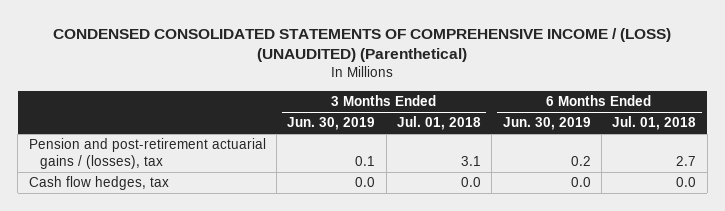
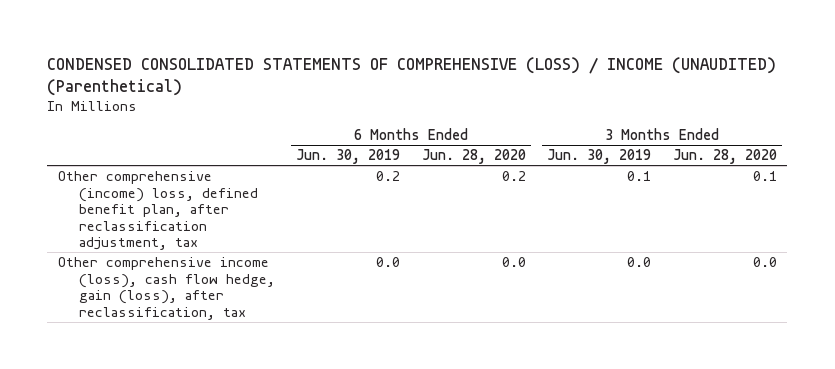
- CONDENSED CONSOLIDATED STATEMENTS OF COMPREHENSIVE INCOME / (LOSS) (UNAUDITED) (Parenthetical)
+ CONDENSED CONSOLIDATED STATEMENTS OF COMPREHENSIVE (LOSS) / INCOME (UNAUDITED) (Parenthetical)
- | 3 Months Ended Jun. 30, 2019 | 3 Months Ended Jul. 01, 2018 | 6 Months Ended Jun. 30, 2019 | 6 Months Ended Jul. 01, 2018
+ | 6 Months Ended Jun. 30, 2019 | 6 Months Ended Jun. 28, 2020 | 3 Months Ended Jun. 30, 2019 | 3 Months Ended Jun. 28, 2020
- Pension and post-retirement actuarial gains / (losses), tax | 0.1 | 3.1 | 0.2 | 2.7
- Cash flow hedges, tax | 0.0 | 0.0 | 0.0 | 0.0
+ Other comprehensive (income) loss, defined benefit plan, after reclassification adjustment, tax | 0.2 | 0.2 | 0.1 | 0.1
+ Other comprehensive income (loss), cash flow hedge, gain (loss), after reclassification, tax | 0.0 | 0.0 | 0.0 | 0.0

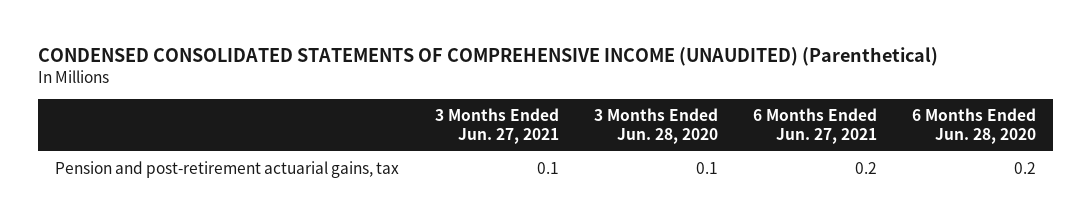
- CONDENSED CONSOLIDATED STATEMENTS OF COMPREHENSIVE (LOSS) / INCOME (UNAUDITED) (Parenthetical)
+ CONDENSED CONSOLIDATED STATEMENTS OF COMPREHENSIVE INCOME (UNAUDITED) (Parenthetical)
- | 6 Months Ended Jun. 30, 2019 | 6 Months Ended Jun. 28, 2020 | 3 Months Ended Jun. 30, 2019 | 3 Months Ended Jun. 28, 2020
+ | 3 Months Ended Jun. 27, 2021 | 3 Months Ended Jun. 28, 2020 | 6 Months Ended Jun. 27, 2021 | 6 Months Ended Jun. 28, 2020
- Other comprehensive (income) loss, defined benefit plan, after reclassification adjustment, tax | 0.2 | 0.2 | 0.1 | 0.1
- Other comprehensive income (loss), cash flow hedge, gain (loss), after reclassification, tax | 0.0 | 0.0 | 0.0 | 0.0
+ Pension and post-retirement actuarial gains, tax | 0.1 | 0.1 | 0.2 | 0.2

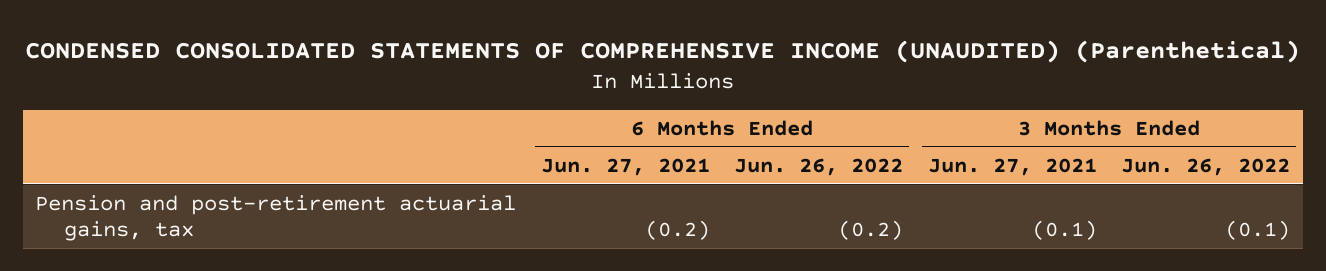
- | 3 Months Ended Jun. 27, 2021 | 3 Months Ended Jun. 28, 2020 | 6 Months Ended Jun. 27, 2021 | 6 Months Ended Jun. 28, 2020
+ | 6 Months Ended Jun. 27, 2021 | 6 Months Ended Jun. 26, 2022 | 3 Months Ended Jun. 27, 2021 | 3 Months Ended Jun. 26, 2022
- Pension and post-retirement actuarial gains, tax | 0.1 | 0.1 | 0.2 | 0.2
+ Pension and post-retirement actuarial gains, tax | (0.2) | (0.2) | (0.1) | (0.1)

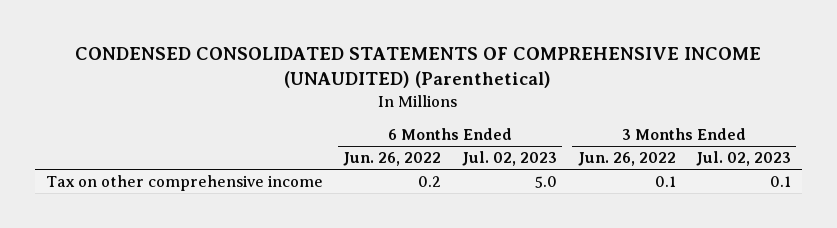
- | 6 Months Ended Jun. 27, 2021 | 6 Months Ended Jun. 26, 2022 | 3 Months Ended Jun. 27, 2021 | 3 Months Ended Jun. 26, 2022
+ | 6 Months Ended Jun. 26, 2022 | 6 Months Ended Jul. 02, 2023 | 3 Months Ended Jun. 26, 2022 | 3 Months Ended Jul. 02, 2023
- Pension and post-retirement actuarial gains, tax | (0.2) | (0.2) | (0.1) | (0.1)
+ Tax on other comprehensive income | 0.2 | 5.0 | 0.1 | 0.1

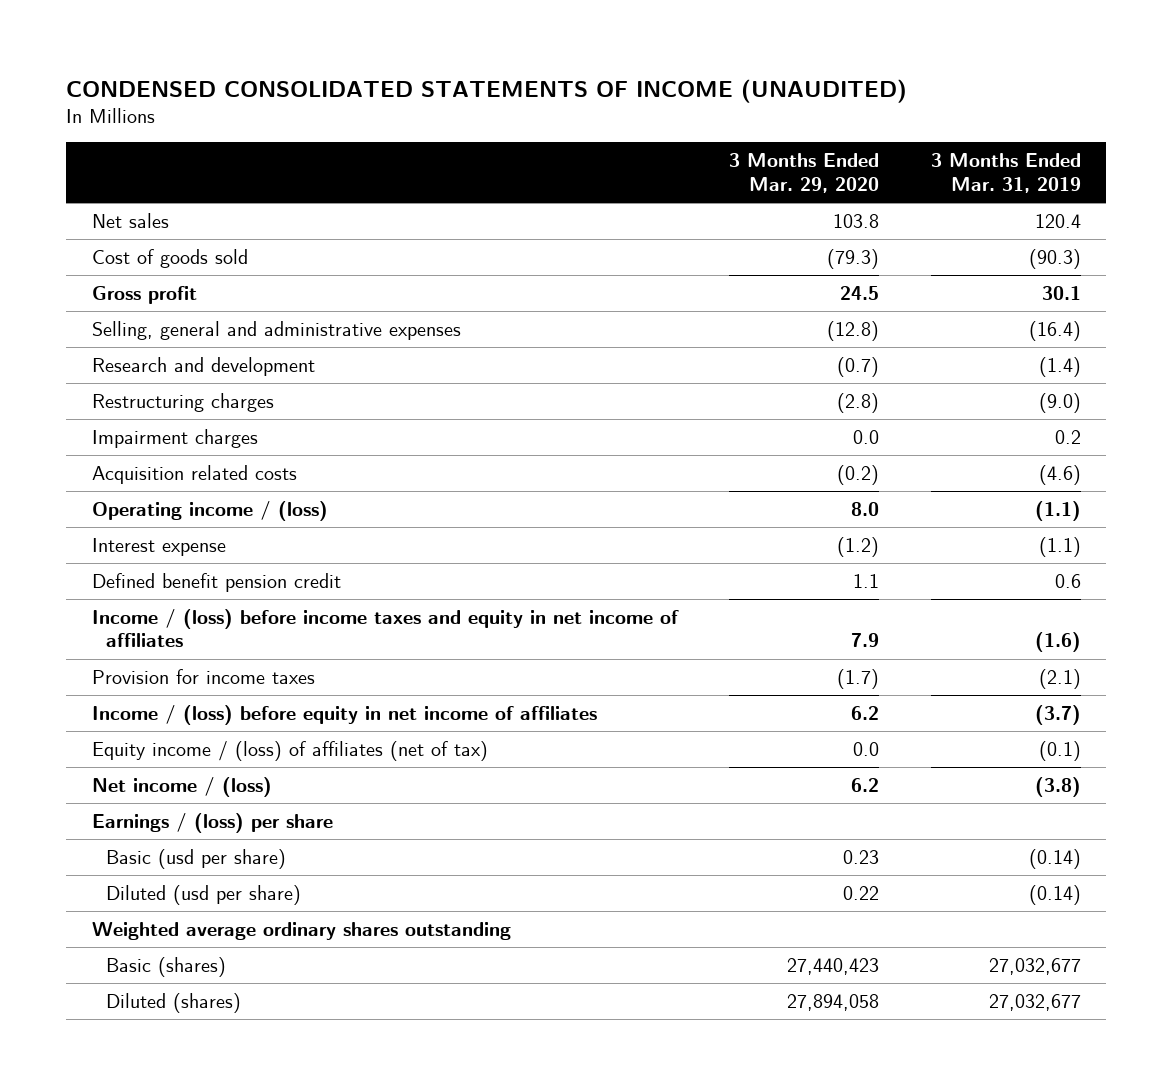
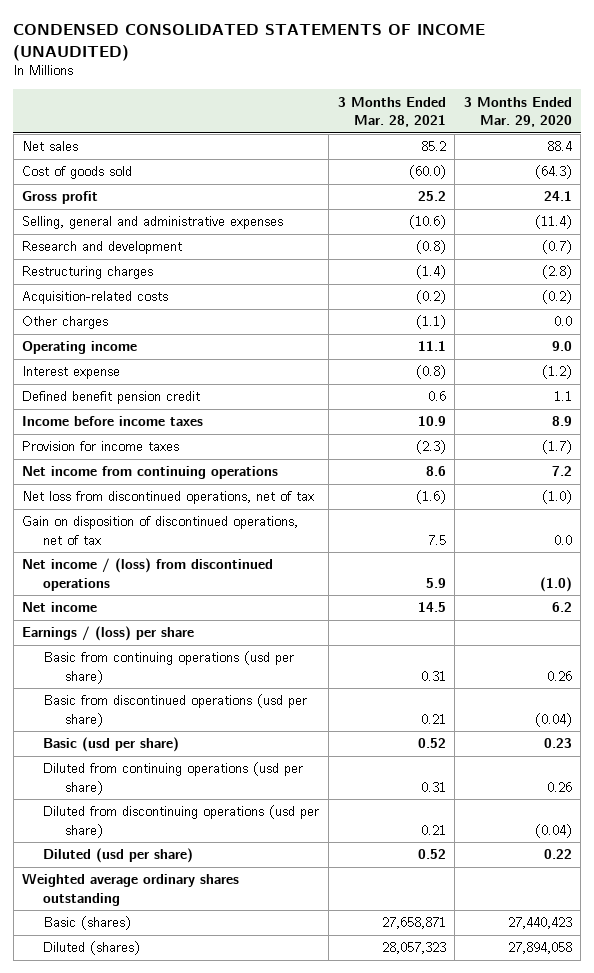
- | 3 Months Ended Mar. 29, 2020 | 3 Months Ended Mar. 31, 2019
+ | 3 Months Ended Mar. 28, 2021 | 3 Months Ended Mar. 29, 2020
- Net sales | 103.8 | 120.4
- Cost of goods sold | (79.3) | (90.3)
- Gross profit | 24.5 | 30.1
- Selling, general and administrative expenses | (12.8) | (16.4)
+ Net sales | 85.2 | 88.4
+ Cost of goods sold | (60.0) | (64.3)
+ Gross profit | 25.2 | 24.1
+ Selling, general and administrative expenses | (10.6) | (11.4)
- Impairment charges | 0.0 | 0.2
- Acquisition related costs | (0.2) | (4.6)
- Operating income / (loss) | 8.0 | (1.1)
+ Acquisition-related costs | (0.2) | (0.2)
+ Other charges | (1.1) | 0.0
+ Operating income | 11.1 | 9.0
- Income / (loss) before income taxes and equity in net income of affiliates | 7.9 | (1.6)
+ Income before income taxes | 10.9 | 8.9
- Income / (loss) before equity in net income of affiliates | 6.2 | (3.7)
- Equity income / (loss) of affiliates (net of tax) | 0.0 | (0.1)
- Net income / (loss) | 6.2 | (3.8)
+ Net income from continuing operations | 8.6 | 7.2
+ Net loss from discontinued operations, net of tax | (1.6) | (1.0)
+ Gain on disposition of discontinued operations, net of tax | 7.5 | 0.0
+ Net income / (loss) from discontinued operations | 5.9 | (1.0)
+ Net income | 14.5 | 6.2
+ Basic from continuing operations (usd per share) | 0.31 | 0.26
+ Basic from discontinued operations (usd per share) | 0.21 | (0.04)
+ Diluted from continuing operations (usd per share) | 0.31 | 0.26
+ Diluted from discontinuing operations (usd per share) | 0.21 | (0.04)

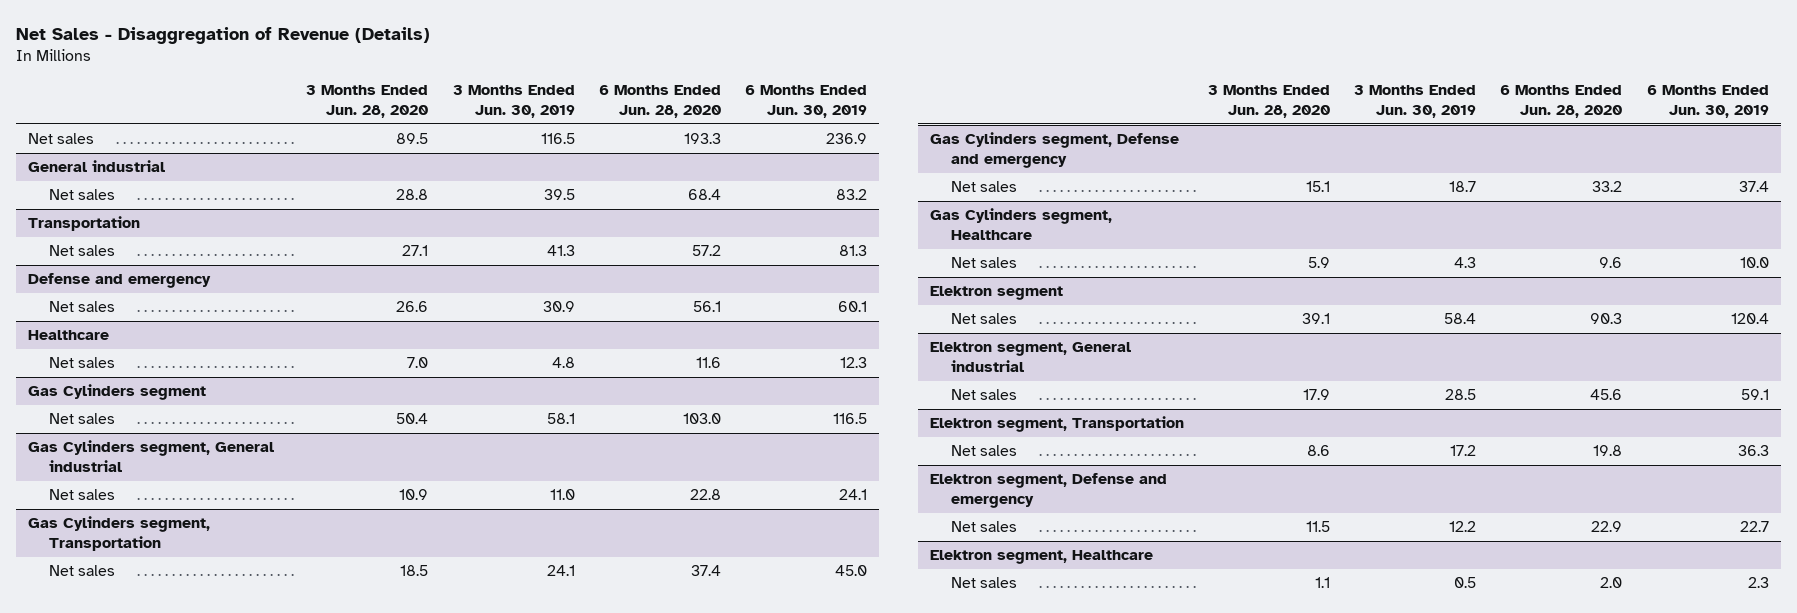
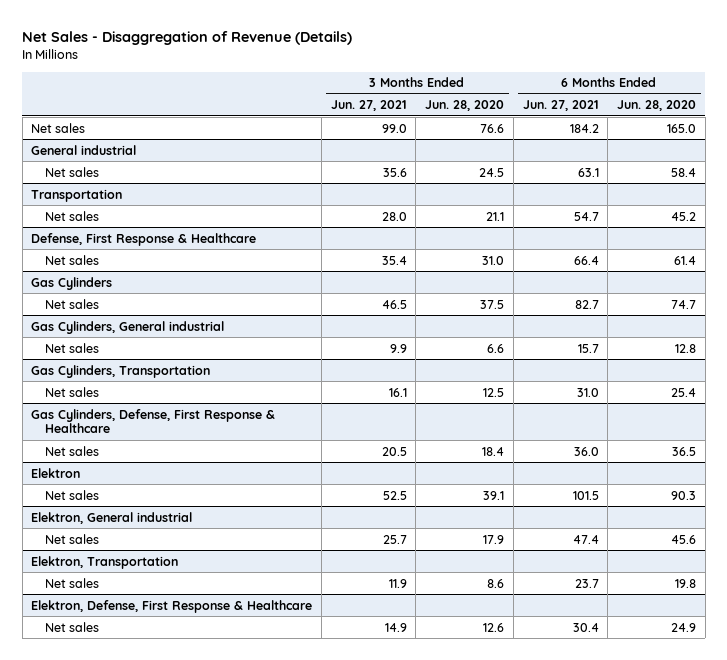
- | 3 Months Ended Jun. 28, 2020 | 3 Months Ended Jun. 30, 2019 | 6 Months Ended Jun. 28, 2020 | 6 Months Ended Jun. 30, 2019
+ | 3 Months Ended Jun. 27, 2021 | 3 Months Ended Jun. 28, 2020 | 6 Months Ended Jun. 27, 2021 | 6 Months Ended Jun. 28, 2020
- Net sales | 89.5 | 116.5 | 193.3 | 236.9
+ Net sales | 99.0 | 76.6 | 184.2 | 165.0
@ General industrial
- Net sales | 28.8 | 39.5 | 68.4 | 83.2
+ Net sales | 35.6 | 24.5 | 63.1 | 58.4
@ Transportation
- Net sales | 27.1 | 41.3 | 57.2 | 81.3
- Defense and emergency
- Net sales | 26.6 | 30.9 | 56.1 | 60.1
- Healthcare
- Net sales | 7.0 | 4.8 | 11.6 | 12.3
- Gas Cylinders segment
- Net sales | 50.4 | 58.1 | 103.0 | 116.5
- Gas Cylinders segment, General industrial
- Net sales | 10.9 | 11.0 | 22.8 | 24.1
- Gas Cylinders segment, Transportation
- Net sales | 18.5 | 24.1 | 37.4 | 45.0
- Gas Cylinders segment, Defense and emergency
- Net sales | 15.1 | 18.7 | 33.2 | 37.4
- Gas Cylinders segment, Healthcare
- Net sales | 5.9 | 4.3 | 9.6 | 10.0
- Elektron segment
@ Transportation
+ Net sales | 28.0 | 21.1 | 54.7 | 45.2
+ Defense, First Response & Healthcare
+ Net sales | 35.4 | 31.0 | 66.4 | 61.4
+ Gas Cylinders
+ Net sales | 46.5 | 37.5 | 82.7 | 74.7
+ Gas Cylinders, General industrial
+ Net sales | 9.9 | 6.6 | 15.7 | 12.8
+ Gas Cylinders, Transportation
+ Net sales | 16.1 | 12.5 | 31.0 | 25.4
+ Gas Cylinders, Defense, First Response & Healthcare
+ Net sales | 20.5 | 18.4 | 36.0 | 36.5
+ Elektron
- Elektron segment, General industrial
+ Elektron, General industrial
- Elektron segment, Transportation
+ Elektron, Transportation
- Elektron segment, Defense and emergency
- Net sales | 11.5 | 12.2 | 22.9 | 22.7
- Elektron segment, Healthcare
- Net sales | 1.1 | 0.5 | 2.0 | 2.3
+ Elektron, Defense, First Response & Healthcare
+ Net sales | 14.9 | 12.6 | 30.4 | 24.9

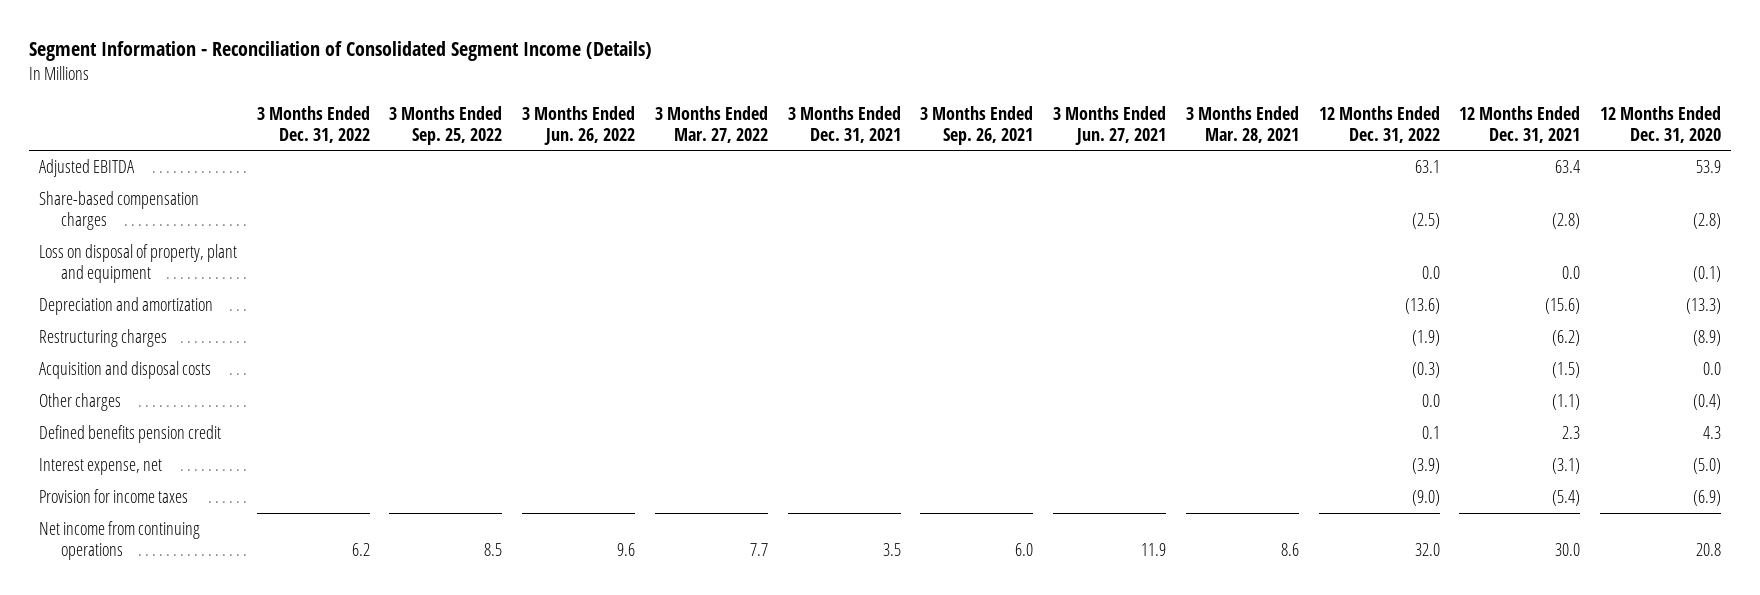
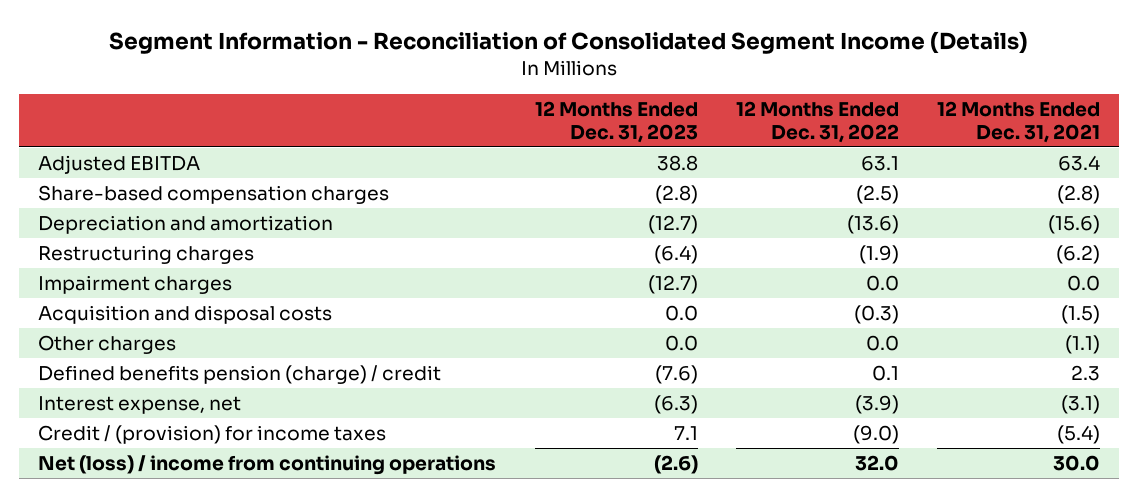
- | 3 Months Ended Dec. 31, 2022 | 3 Months Ended Sep. 25, 2022 | 3 Months Ended Jun. 26, 2022 | 3 Months Ended Mar. 27, 2022 | 3 Months Ended Dec. 31, 2021 | 3 Months Ended Sep. 26, 2021 | 3 Months Ended Jun. 27, 2021 | 3 Months Ended Mar. 28, 2021 | 12 Months Ended Dec. 31, 2022 | 12 Months Ended Dec. 31, 2021 | 12 Months Ended Dec. 31, 2020
+ | 12 Months Ended Dec. 31, 2023 | 12 Months Ended Dec. 31, 2022 | 12 Months Ended Dec. 31, 2021
- Loss on disposal of property, plant and equipment | | | | | | | | | 0.0 | 0.0 | (0.1)
+ Impairment charges | (12.7) | 0.0 | 0.0
- Defined benefits pension credit | | | | | | | | | 0.1 | 2.3 | 4.3
+ Defined benefits pension (charge) / credit | (7.6) | 0.1 | 2.3
- Provision for income taxes | | | | | | | | | (9.0) | (5.4) | (6.9)
- Net income from continuing operations | 6.2 | 8.5 | 9.6 | 7.7 | 3.5 | 6.0 | 11.9 | 8.6 | 32.0 | 30.0 | 20.8
+ Credit / (provision) for income taxes | 7.1 | (9.0) | (5.4)
+ Net (loss) / income from continuing operations | (2.6) | 32.0 | 30.0

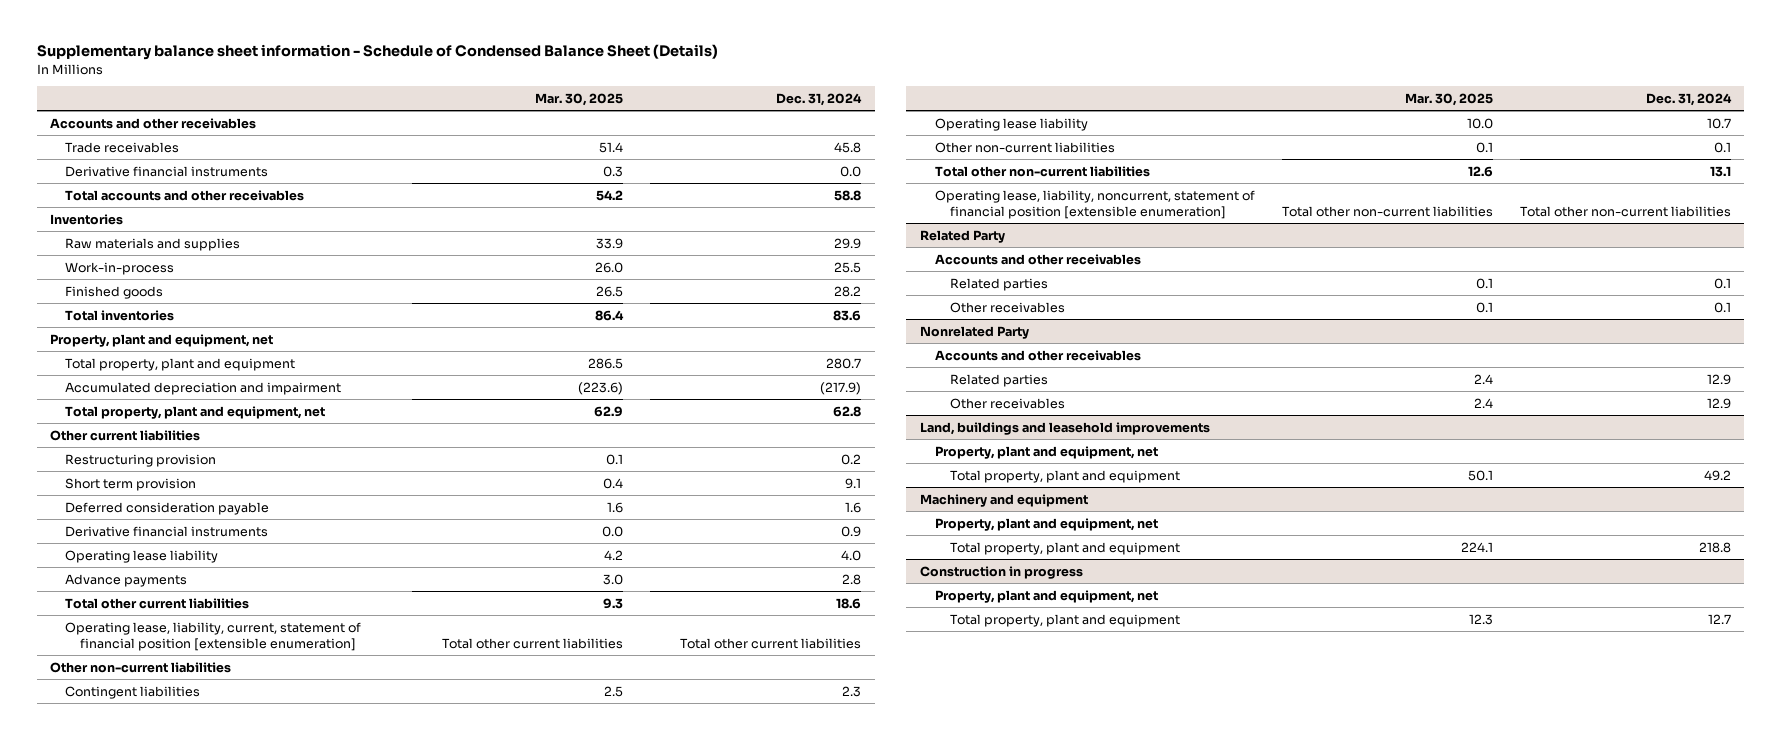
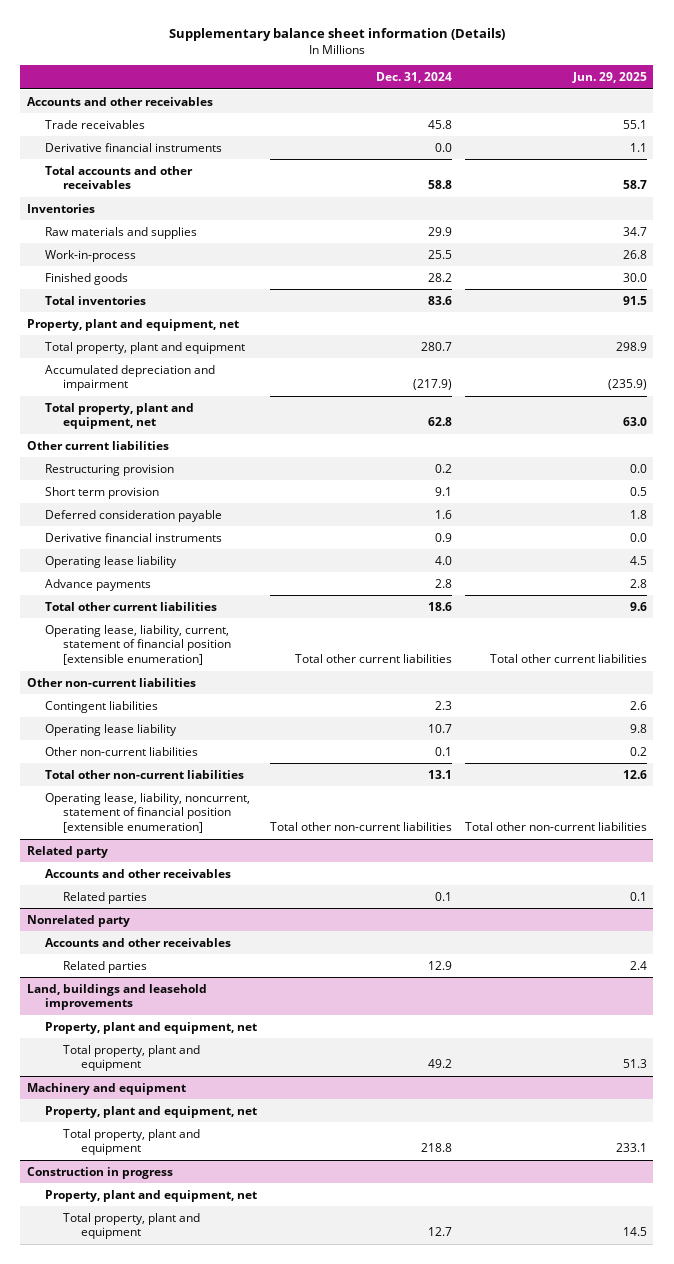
- Supplementary balance sheet information - Schedule of Condensed Balance Sheet (Details)
+ Supplementary balance sheet information (Details)
- | Mar. 30, 2025 | Dec. 31, 2024
+ | Dec. 31, 2024 | Jun. 29, 2025
- Related Party
+ Related party
- Other receivables | 0.1 | 0.1
- Nonrelated Party
+ Nonrelated party
- Other receivables | 2.4 | 12.9

